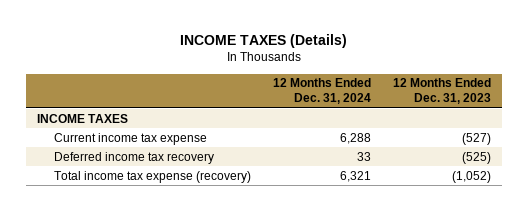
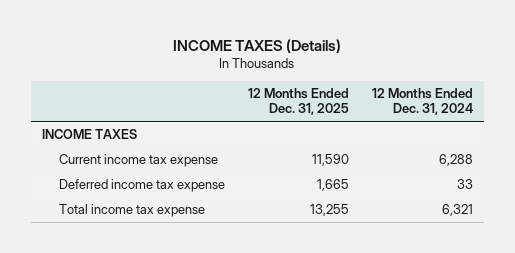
- | 12 Months Ended Dec. 31, 2024 | 12 Months Ended Dec. 31, 2023
+ | 12 Months Ended Dec. 31, 2025 | 12 Months Ended Dec. 31, 2024
- Deferred income tax recovery | 33 | (525)
- Total income tax expense (recovery) | 6,321 | (1,052)
+ Deferred income tax expense | 1,665 | 33
+ Total income tax expense | 13,255 | 6,321

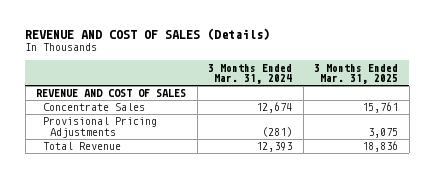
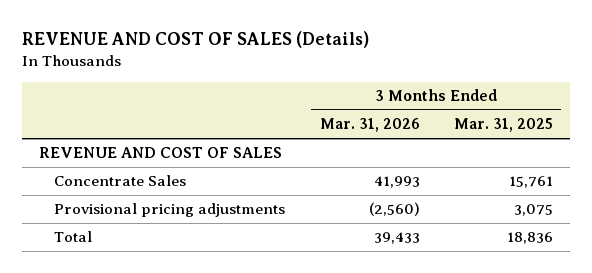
- | 3 Months Ended Mar. 31, 2024 | 3 Months Ended Mar. 31, 2025
+ | 3 Months Ended Mar. 31, 2026 | 3 Months Ended Mar. 31, 2025
- Provisional Pricing Adjustments | (281) | 3,075
- Total Revenue | 12,393 | 18,836
+ Provisional pricing adjustments | (2,560) | 3,075
+ Total | 39,433 | 18,836

